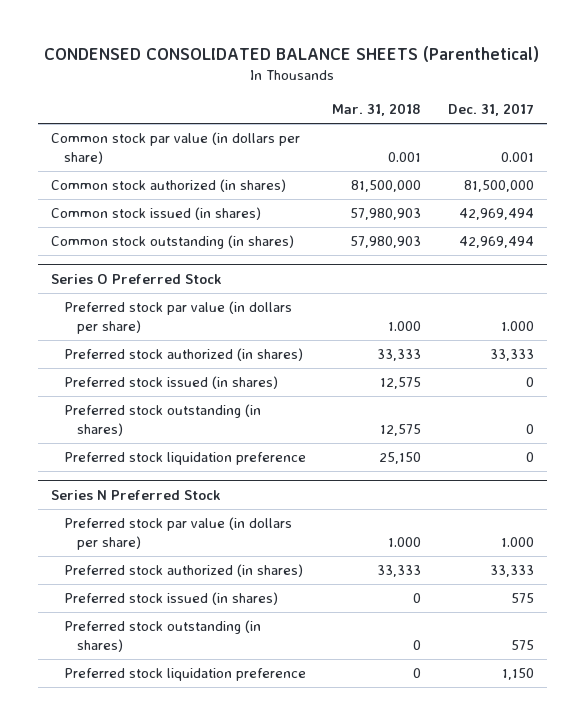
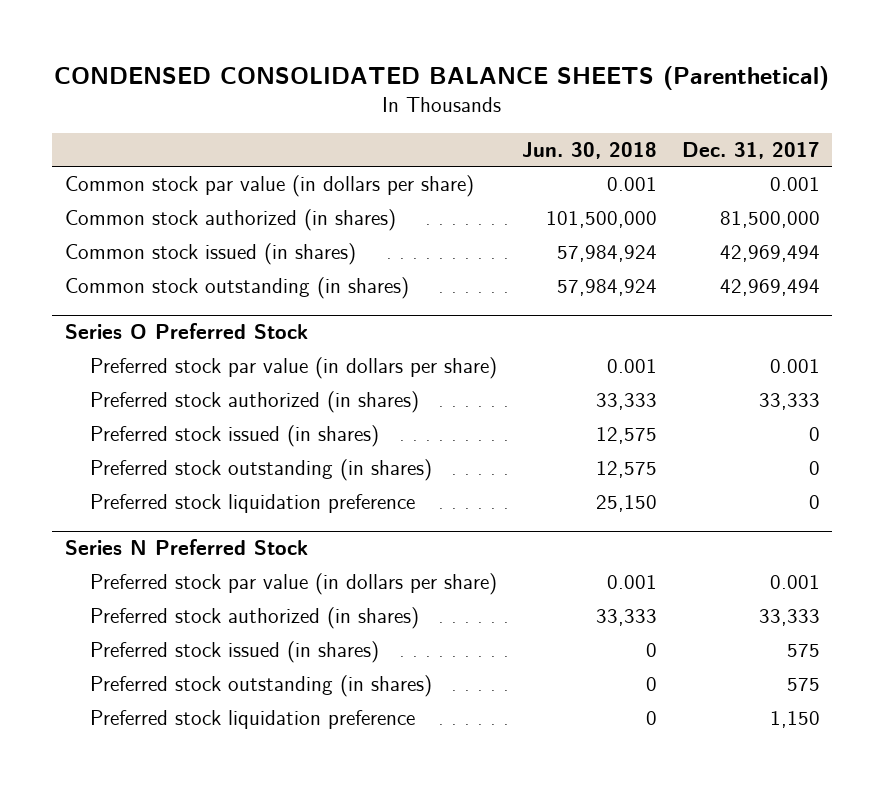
- | Mar. 31, 2018 | Dec. 31, 2017
+ | Jun. 30, 2018 | Dec. 31, 2017
@ Series O Preferred Stock
- Preferred stock par value (in dollars per share) | 1.000 | 1.000
+ Preferred stock par value (in dollars per share) | 0.001 | 0.001
@ Series N Preferred Stock
- Preferred stock par value (in dollars per share) | 1.000 | 1.000
+ Preferred stock par value (in dollars per share) | 0.001 | 0.001

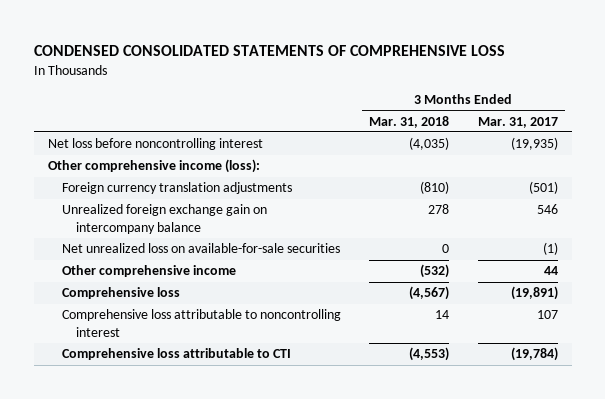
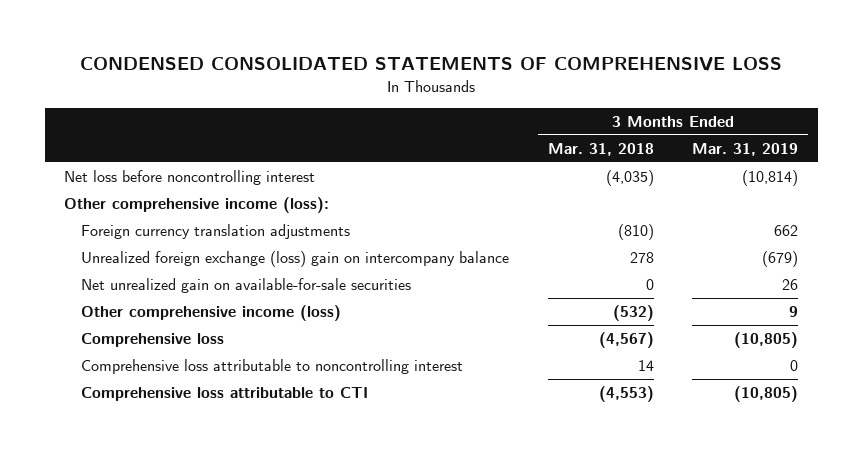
- | 3 Months Ended Mar. 31, 2018 | 3 Months Ended Mar. 31, 2017
+ | 3 Months Ended Mar. 31, 2018 | 3 Months Ended Mar. 31, 2019
- Unrealized foreign exchange gain on intercompany balance | 278 | 546
- Net unrealized loss on available-for-sale securities | 0 | (1)
- Other comprehensive income | (532) | 44
+ Unrealized foreign exchange (loss) gain on intercompany balance | 278 | (679)
+ Net unrealized gain on available-for-sale securities | 0 | 26
+ Other comprehensive income (loss) | (532) | 9

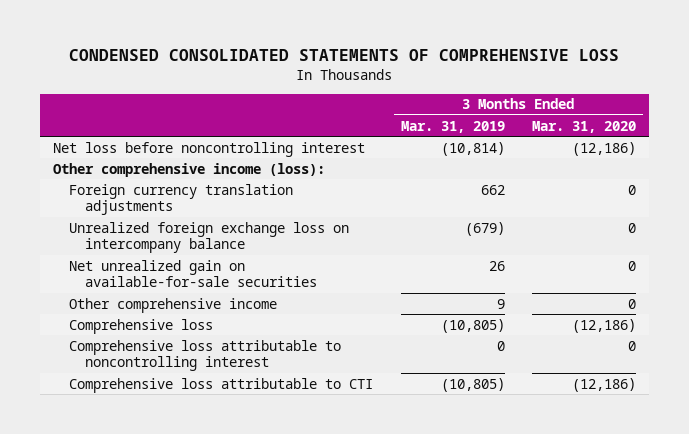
- | 3 Months Ended Mar. 31, 2018 | 3 Months Ended Mar. 31, 2019
+ | 3 Months Ended Mar. 31, 2019 | 3 Months Ended Mar. 31, 2020
- Unrealized foreign exchange (loss) gain on intercompany balance | 278 | (679)
+ Unrealized foreign exchange loss on intercompany balance | (679) | 0
- Other comprehensive income (loss) | (532) | 9
+ Other comprehensive income | 9 | 0

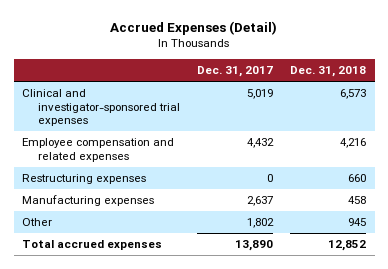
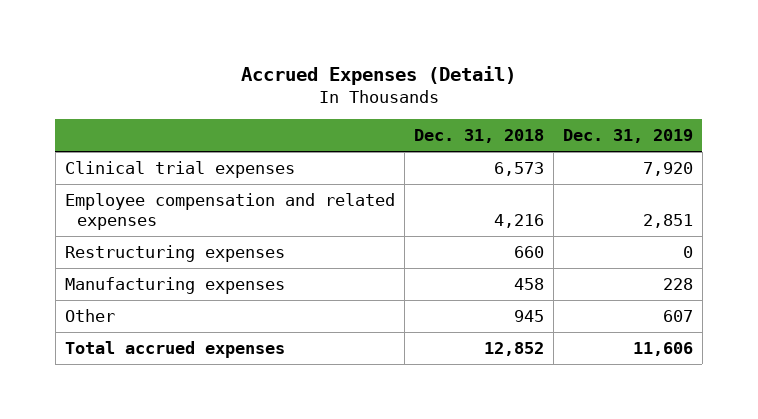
- | Dec. 31, 2017 | Dec. 31, 2018
+ | Dec. 31, 2018 | Dec. 31, 2019
- Clinical and investigator-sponsored trial expenses | 5,019 | 6,573
+ Clinical trial expenses | 6,573 | 7,920

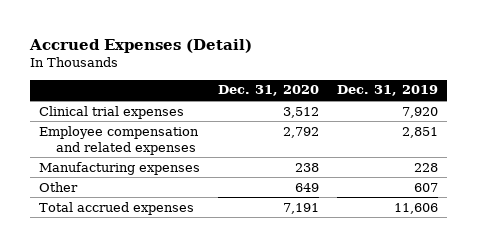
- | Dec. 31, 2018 | Dec. 31, 2019
+ | Dec. 31, 2020 | Dec. 31, 2019
- Restructuring expenses | 660 | 0

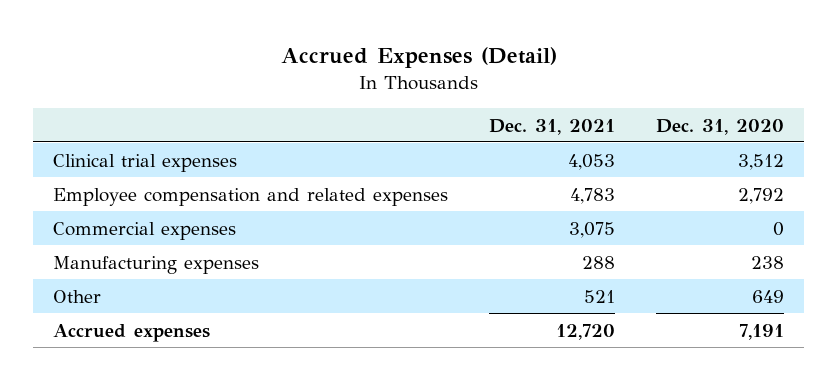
- | Dec. 31, 2020 | Dec. 31, 2019
+ | Dec. 31, 2021 | Dec. 31, 2020
+ Commercial expenses | 3,075 | 0
- Total accrued expenses | 7,191 | 11,606
+ Accrued expenses | 12,720 | 7,191

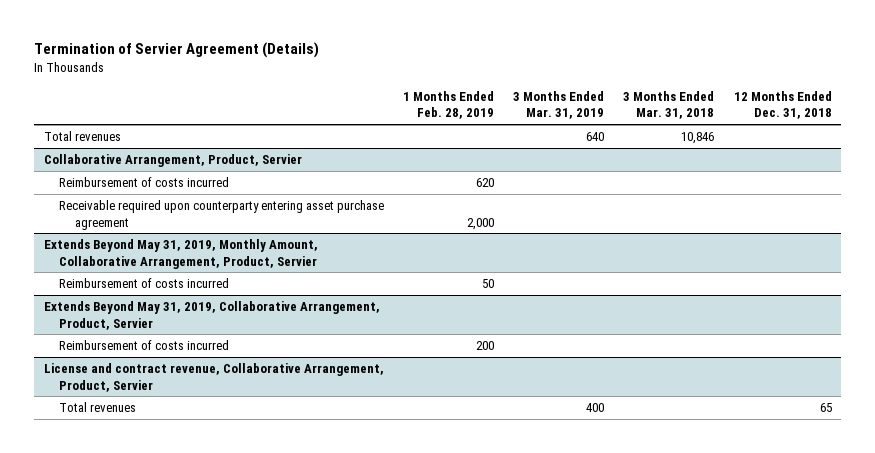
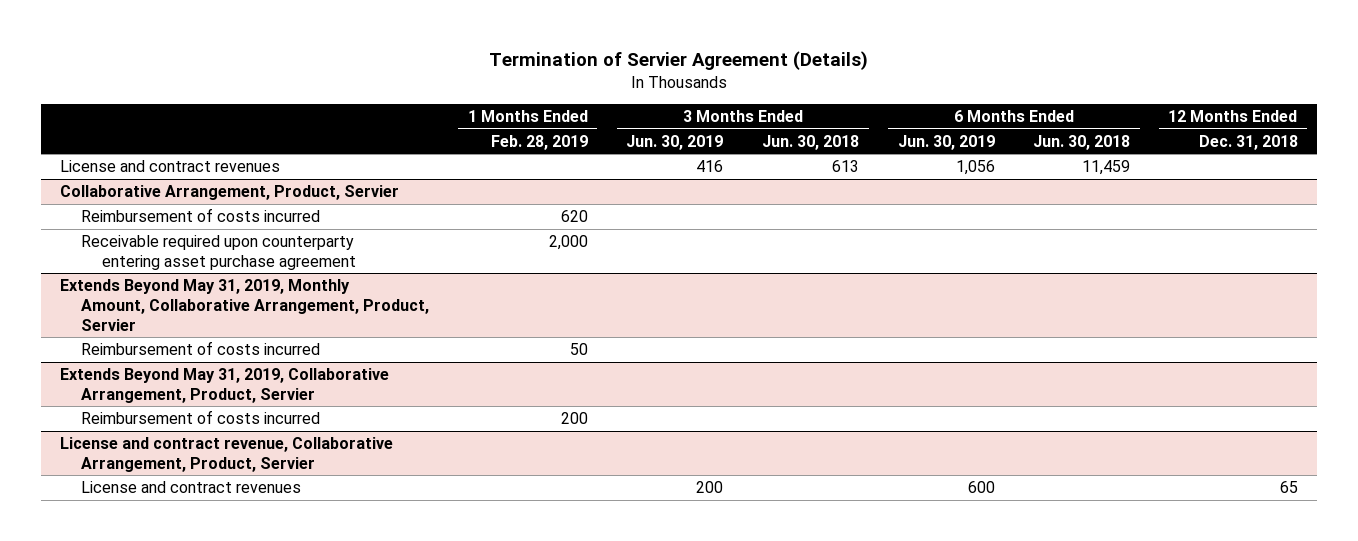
- | 1 Months Ended Feb. 28, 2019 | 3 Months Ended Mar. 31, 2019 | 3 Months Ended Mar. 31, 2018 | 12 Months Ended Dec. 31, 2018
+ | 1 Months Ended Feb. 28, 2019 | 3 Months Ended Jun. 30, 2019 | 3 Months Ended Jun. 30, 2018 | 6 Months Ended Jun. 30, 2019 | 6 Months Ended Jun. 30, 2018 | 12 Months Ended Dec. 31, 2018
- Total revenues | | 640 | 10,846 |
+ License and contract revenues | | 416 | 613 | 1,056 | 11,459 |
@ License and contract revenue, Collaborative Arrangement, Product, Servier
- Total revenues | | 400 | | 65
+ License and contract revenues | | 200 | | 600 | | 65

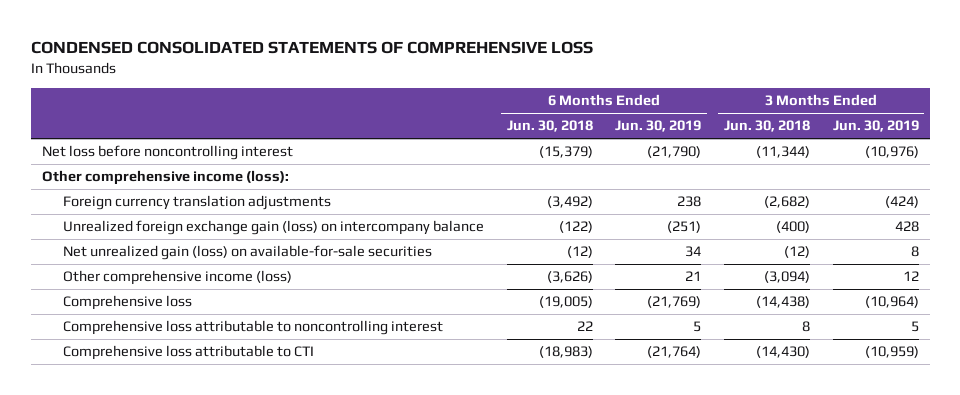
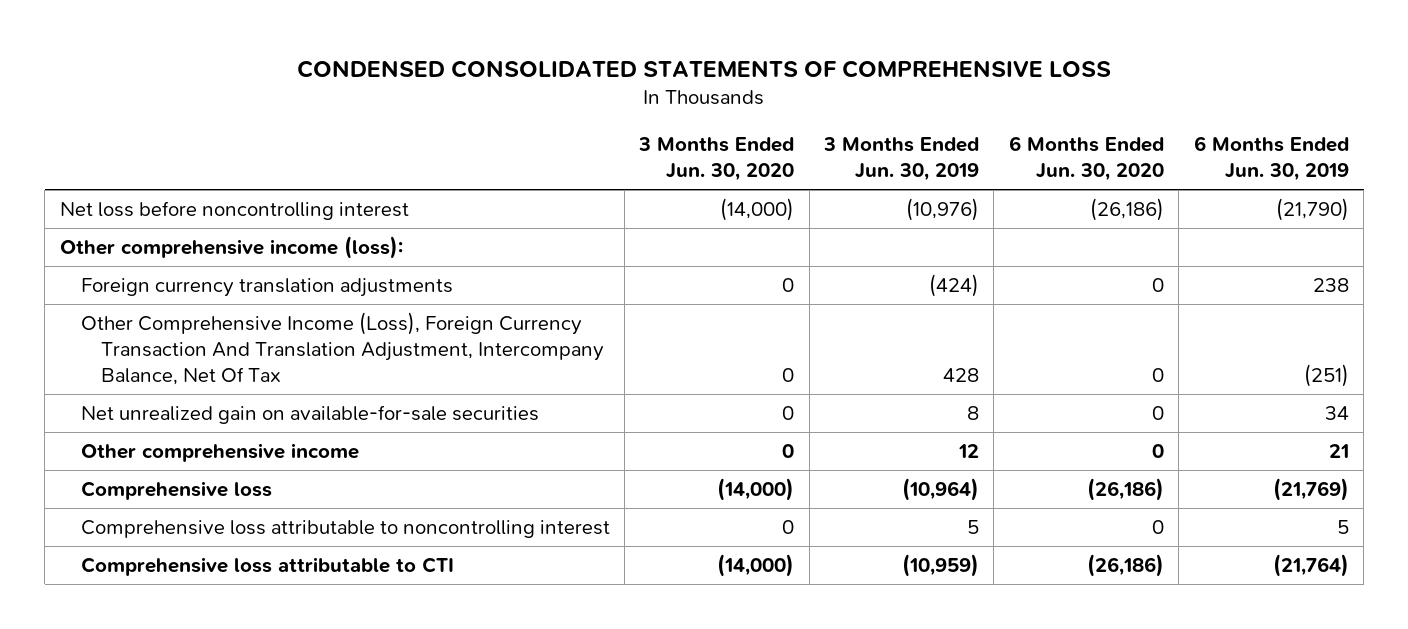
- | 6 Months Ended Jun. 30, 2018 | 6 Months Ended Jun. 30, 2019 | 3 Months Ended Jun. 30, 2018 | 3 Months Ended Jun. 30, 2019
+ | 3 Months Ended Jun. 30, 2020 | 3 Months Ended Jun. 30, 2019 | 6 Months Ended Jun. 30, 2020 | 6 Months Ended Jun. 30, 2019
- Unrealized foreign exchange gain (loss) on intercompany balance | (122) | (251) | (400) | 428
- Net unrealized gain (loss) on available-for-sale securities | (12) | 34 | (12) | 8
- Other comprehensive income (loss) | (3,626) | 21 | (3,094) | 12
+ Other Comprehensive Income (Loss), Foreign Currency Transaction And Translation Adjustment, Intercompany Balance, Net Of Tax | 0 | 428 | 0 | (251)
+ Net unrealized gain on available-for-sale securities | 0 | 8 | 0 | 34
+ Other comprehensive income | 0 | 12 | 0 | 21

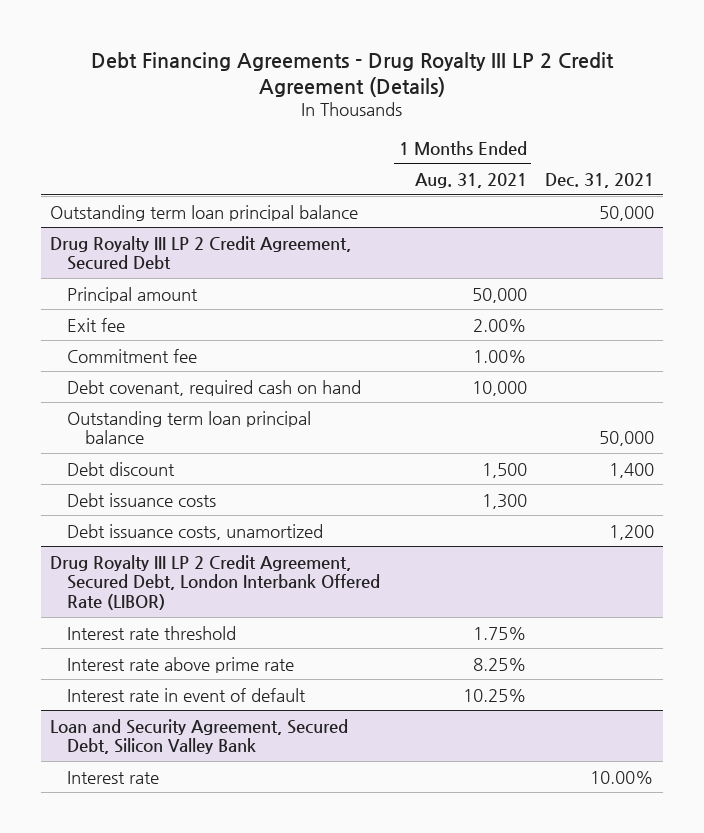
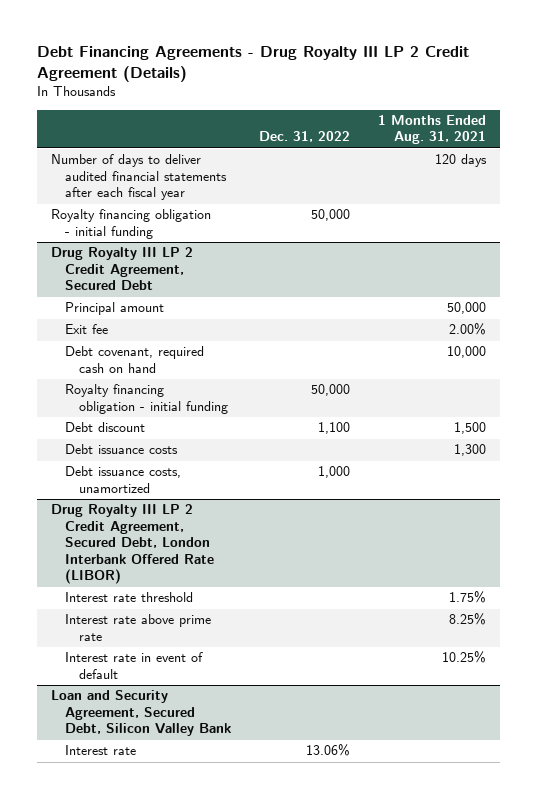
- | 1 Months Ended Aug. 31, 2021 | Dec. 31, 2021
+ | Dec. 31, 2022 | 1 Months Ended Aug. 31, 2021
- Outstanding term loan principal balance | | 50,000
+ Number of days to deliver audited financial statements after each fiscal year | | 120 days
+ Royalty financing obligation - initial funding | 50,000 |
@ Drug Royalty III LP 2 Credit Agreement, Secured Debt
- Commitment fee | 1.00% |
- Outstanding term loan principal balance | | 50,000
+ Royalty financing obligation - initial funding | 50,000 |

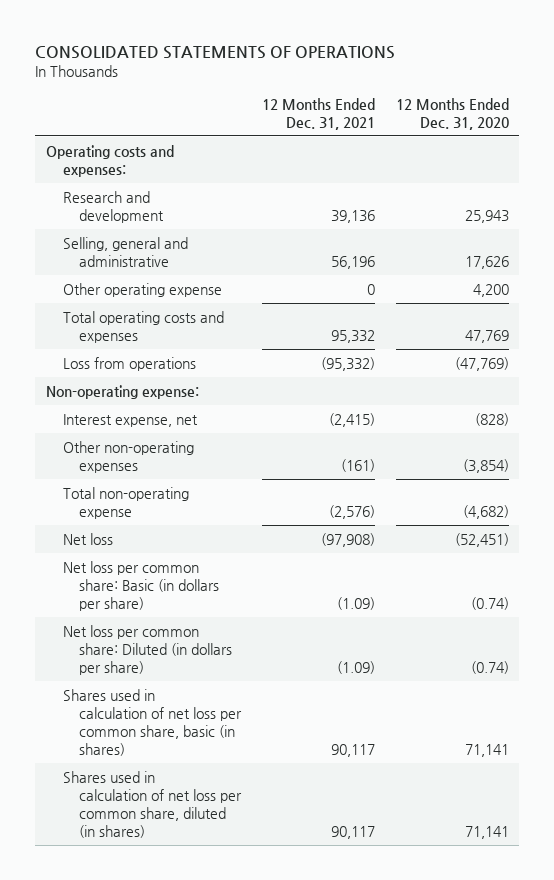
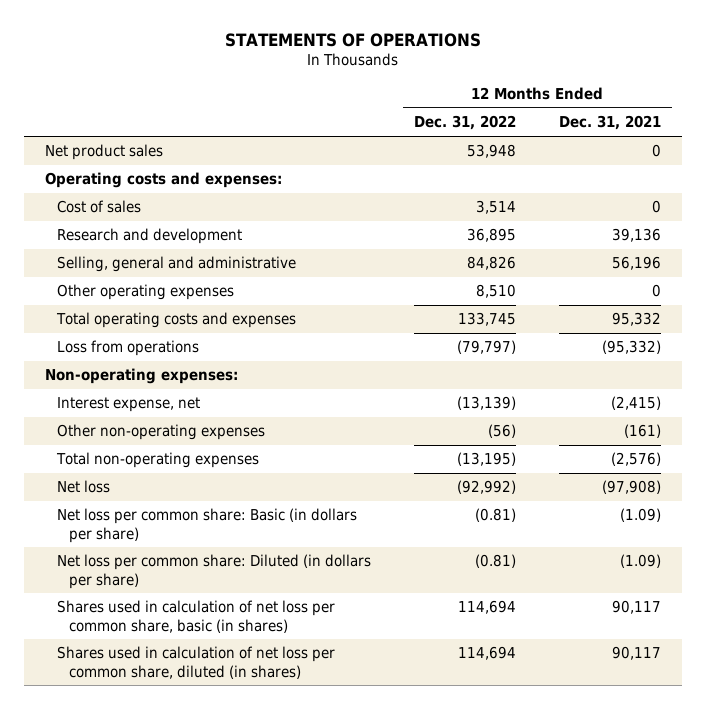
- CONSOLIDATED STATEMENTS OF OPERATIONS
+ STATEMENTS OF OPERATIONS
- | 12 Months Ended Dec. 31, 2021 | 12 Months Ended Dec. 31, 2020
+ | 12 Months Ended Dec. 31, 2022 | 12 Months Ended Dec. 31, 2021
+ Net product sales | 53,948 | 0
+ Cost of sales | 3,514 | 0
- Other operating expense | 0 | 4,200
+ Other operating expenses | 8,510 | 0
- Non-operating expense:
+ Non-operating expenses:
- Total non-operating expense | (2,576) | (4,682)
+ Total non-operating expenses | (13,195) | (2,576)

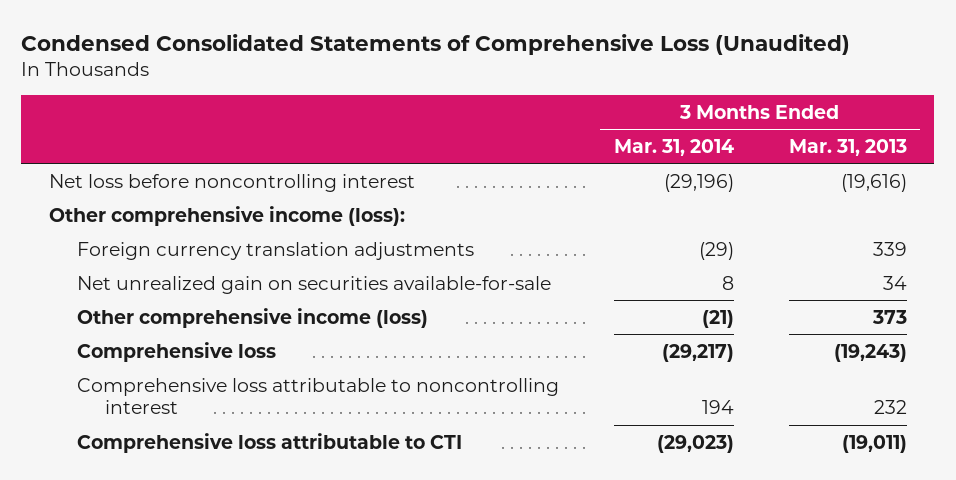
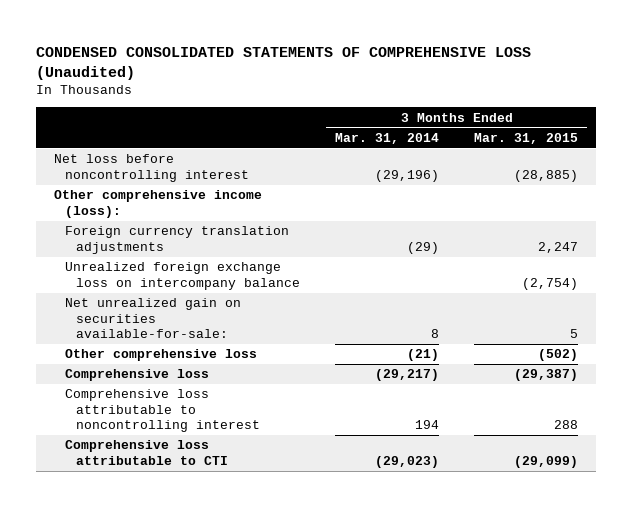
- Condensed Consolidated Statements of Comprehensive Loss (Unaudited)
+ CONDENSED CONSOLIDATED STATEMENTS OF COMPREHENSIVE LOSS (Unaudited)
- | 3 Months Ended Mar. 31, 2014 | 3 Months Ended Mar. 31, 2013
+ | 3 Months Ended Mar. 31, 2014 | 3 Months Ended Mar. 31, 2015
- Net unrealized gain on securities available-for-sale | 8 | 34
- Other comprehensive income (loss) | (21) | 373
+ Unrealized foreign exchange loss on intercompany balance | | (2,754)
+ Net unrealized gain on securities available-for-sale: | 8 | 5
+ Other comprehensive loss | (21) | (502)

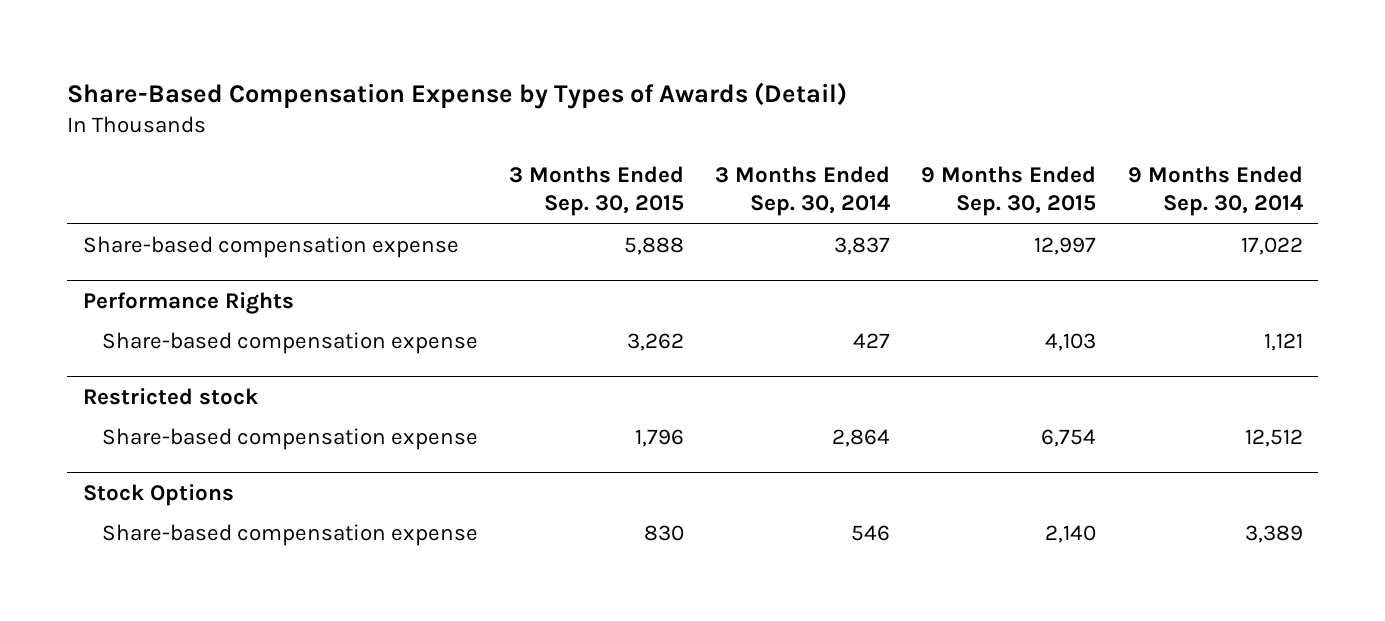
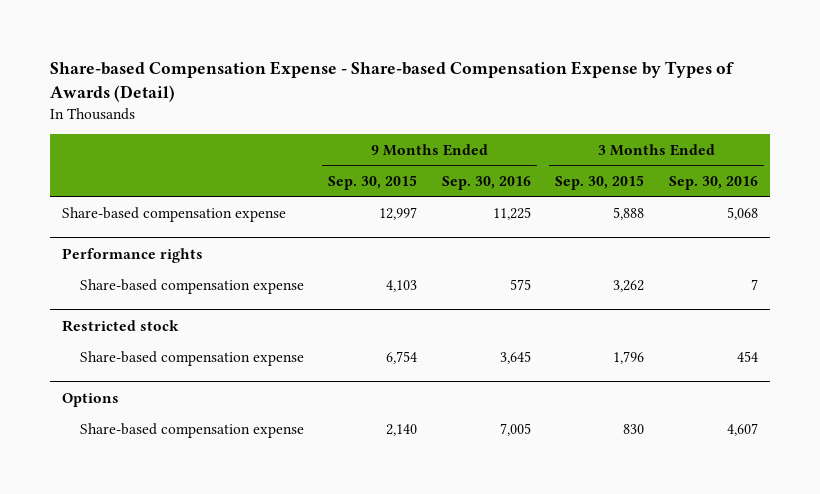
- Share-Based Compensation Expense by Types of Awards (Detail)
+ Share-based Compensation Expense - Share-based Compensation Expense by Types of Awards (Detail)
- | 3 Months Ended Sep. 30, 2015 | 3 Months Ended Sep. 30, 2014 | 9 Months Ended Sep. 30, 2015 | 9 Months Ended Sep. 30, 2014
+ | 9 Months Ended Sep. 30, 2015 | 9 Months Ended Sep. 30, 2016 | 3 Months Ended Sep. 30, 2015 | 3 Months Ended Sep. 30, 2016
- Performance Rights
+ Performance rights
- Stock Options
+ Options

